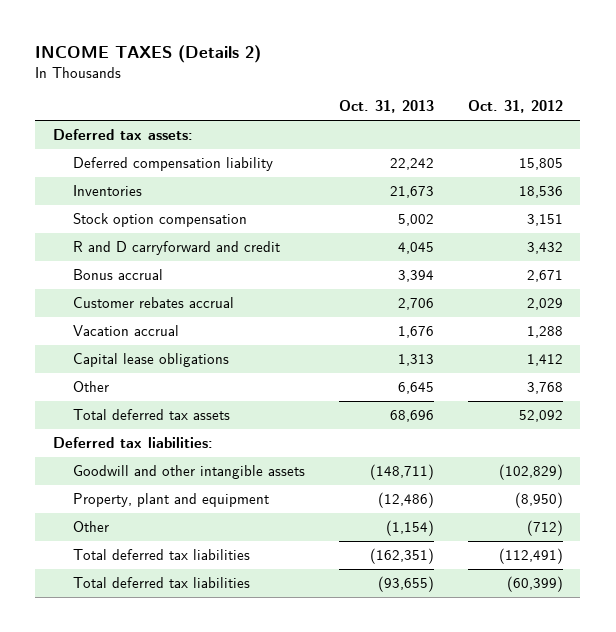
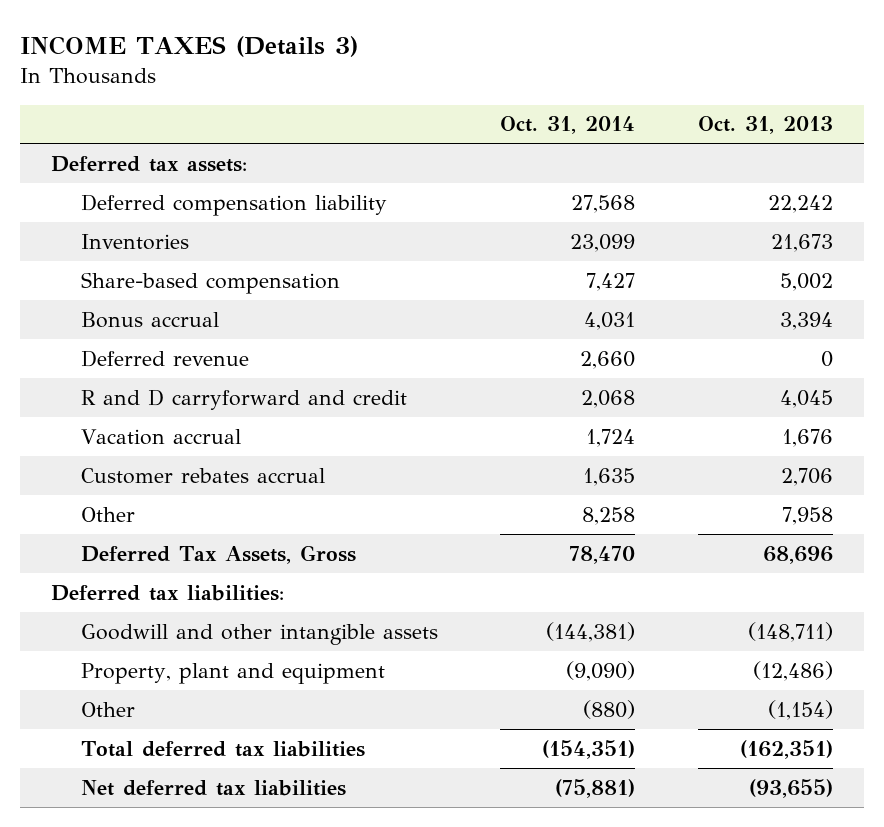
- INCOME TAXES (Details 2)
+ INCOME TAXES (Details 3)
- | Oct. 31, 2013 | Oct. 31, 2012
+ | Oct. 31, 2014 | Oct. 31, 2013
- Stock option compensation | 5,002 | 3,151
+ Share-based compensation | 7,427 | 5,002
+ Deferred revenue | 2,660 | 0
moved down: R and D carryforward and credit | 2,068 | 4,045
- Capital lease obligations | 1,313 | 1,412
- Other | 6,645 | 3,768
- Total deferred tax assets | 68,696 | 52,092
moved down: Customer rebates accrual | 1,635 | 2,706
+ Other | 8,258 | 7,958
+ Deferred Tax Assets, Gross | 78,470 | 68,696
- Total deferred tax liabilities | (93,655) | (60,399)
+ Net deferred tax liabilities | (75,881) | (93,655)

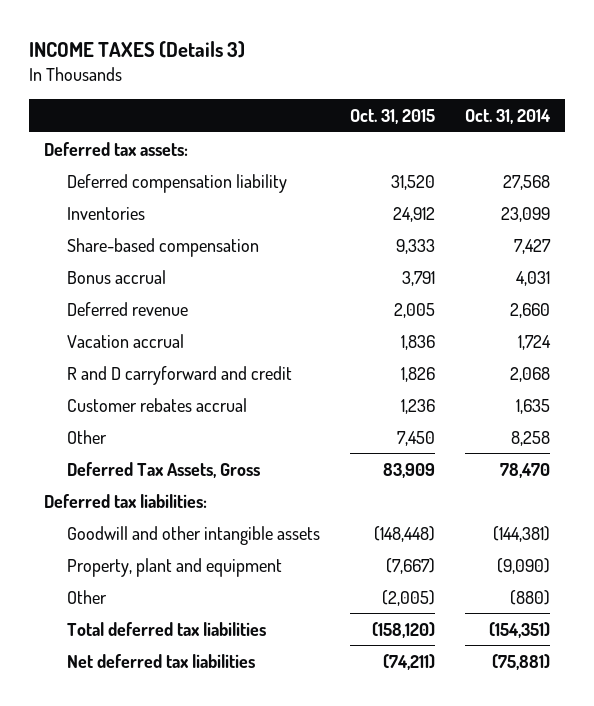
- | Oct. 31, 2014 | Oct. 31, 2013
+ | Oct. 31, 2015 | Oct. 31, 2014
moved down: R and D carryforward and credit | 1,826 | 2,068

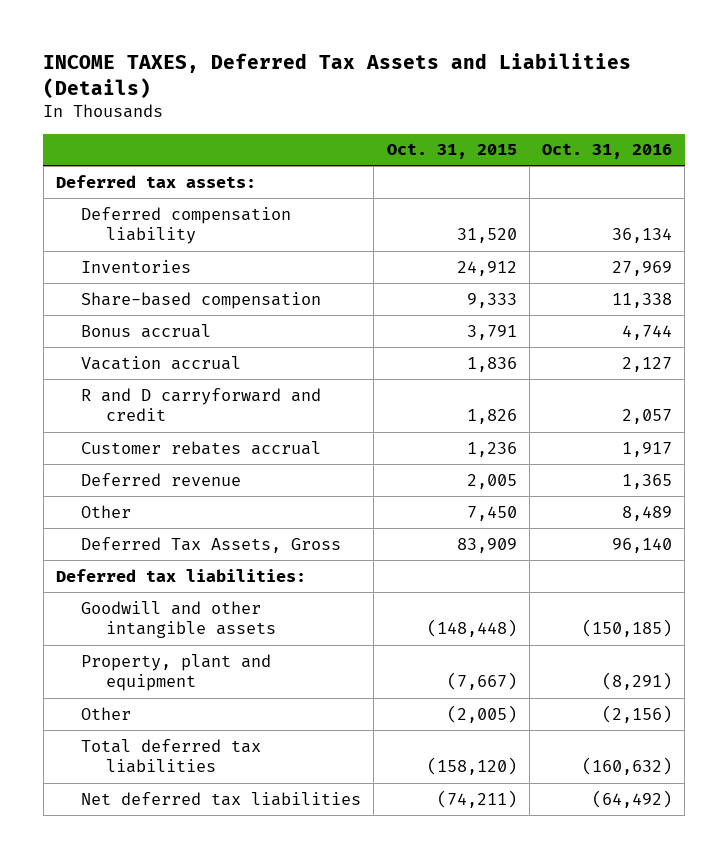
- INCOME TAXES (Details 3)
+ INCOME TAXES, Deferred Tax Assets and Liabilities (Details)
- | Oct. 31, 2015 | Oct. 31, 2014
+ | Oct. 31, 2015 | Oct. 31, 2016
moved down: Deferred revenue | 2,005 | 1,365

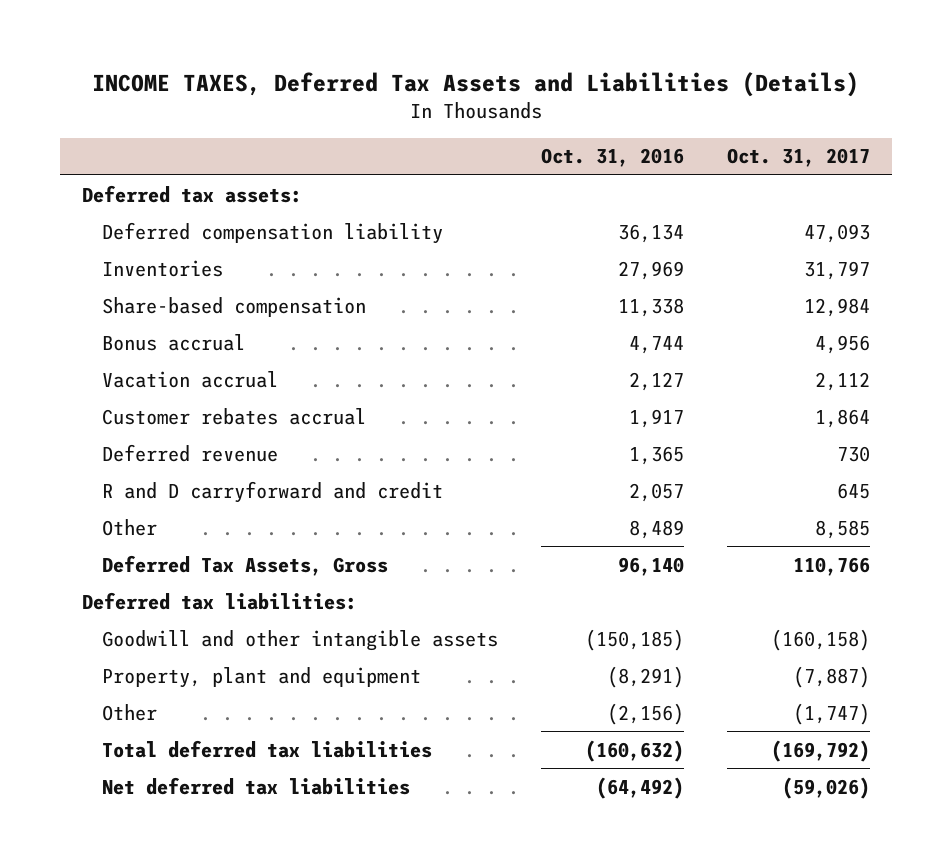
- | Oct. 31, 2015 | Oct. 31, 2016
+ | Oct. 31, 2016 | Oct. 31, 2017
moved down: R and D carryforward and credit | 2,057 | 645

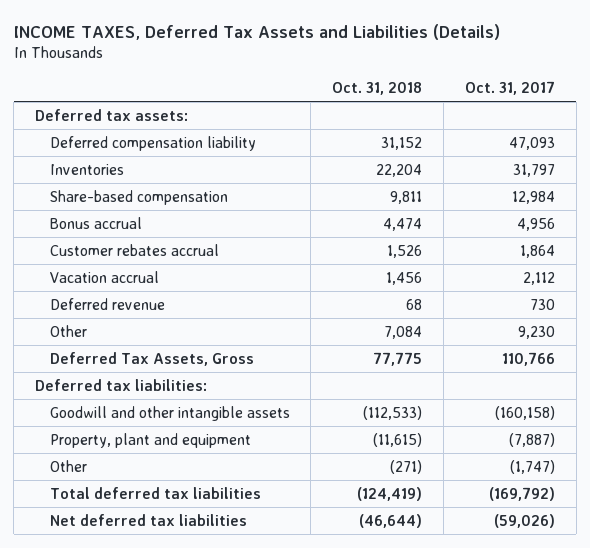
- | Oct. 31, 2016 | Oct. 31, 2017
+ | Oct. 31, 2018 | Oct. 31, 2017
moved down: Vacation accrual | 1,456 | 2,112
- R and D carryforward and credit | 2,057 | 645
- Other | 8,489 | 8,585
+ Other | 7,084 | 9,230

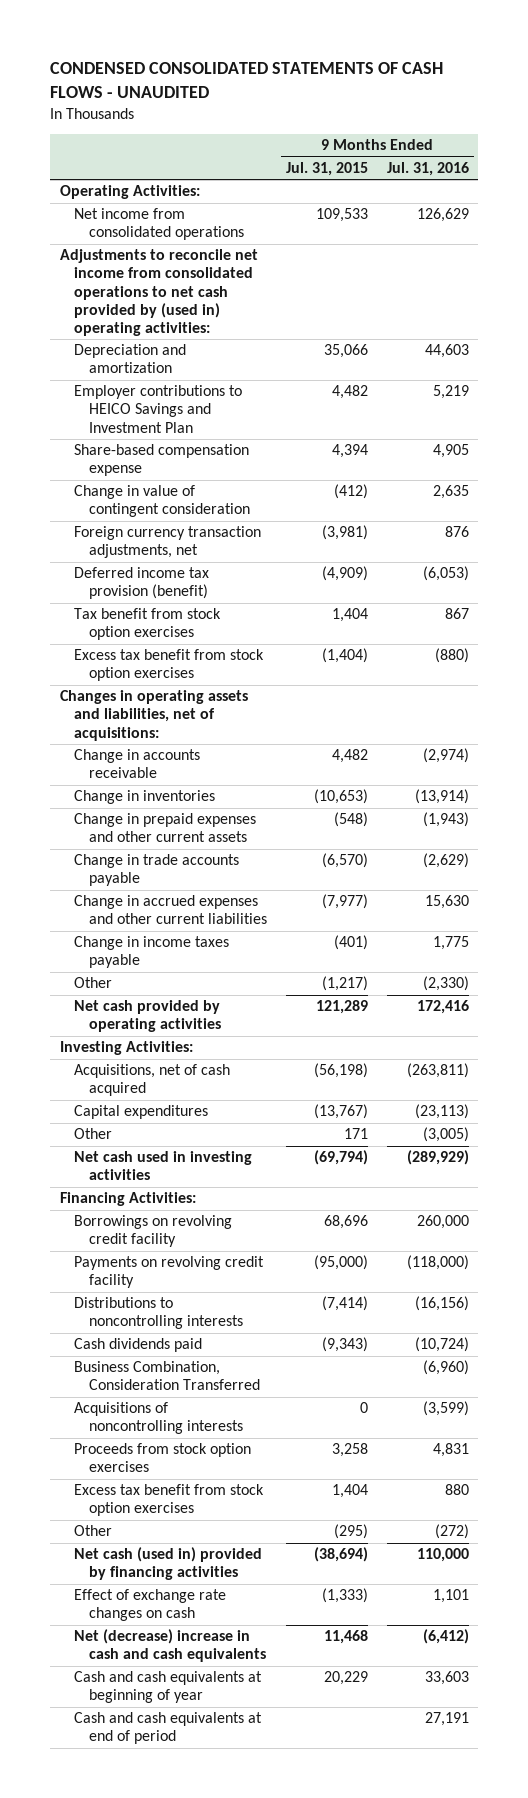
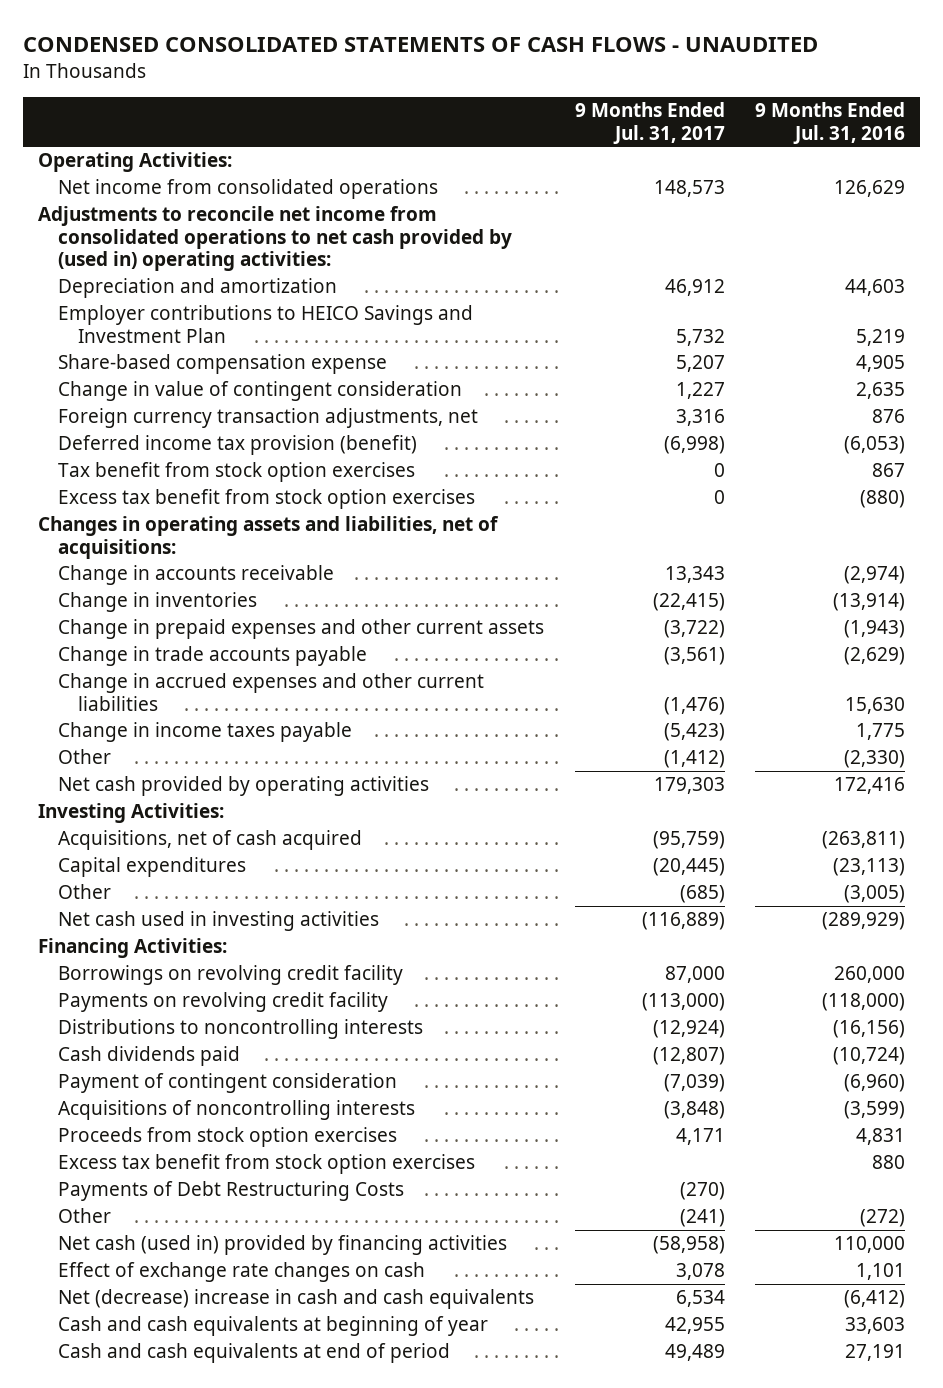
- | 9 Months Ended Jul. 31, 2015 | 9 Months Ended Jul. 31, 2016
+ | 9 Months Ended Jul. 31, 2017 | 9 Months Ended Jul. 31, 2016
- Business Combination, Consideration Transferred | | (6,960)
+ Payment of contingent consideration | (7,039) | (6,960)
+ Payments of Debt Restructuring Costs | (270) |

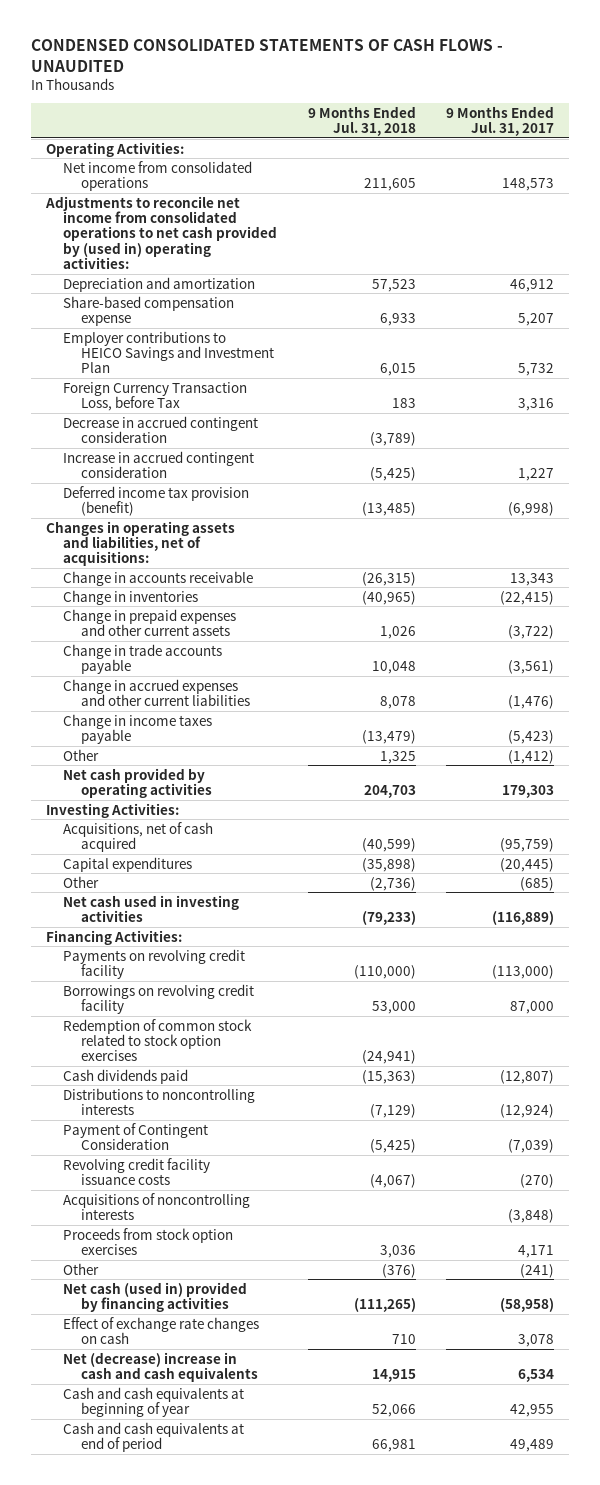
- | 9 Months Ended Jul. 31, 2017 | 9 Months Ended Jul. 31, 2016
+ | 9 Months Ended Jul. 31, 2018 | 9 Months Ended Jul. 31, 2017
- Change in value of contingent consideration | 1,227 | 2,635
- Foreign currency transaction adjustments, net | 3,316 | 876
moved down: Employer contributions to HEICO Savings and Investment Plan | 6,015 | 5,732
+ Foreign Currency Transaction Loss, before Tax | 183 | 3,316
+ Decrease in accrued contingent consideration | (3,789) |
+ Increase in accrued contingent consideration | (5,425) | 1,227
- Tax benefit from stock option exercises | 0 | 867
- Excess tax benefit from stock option exercises | 0 | (880)
moved down: Borrowings on revolving credit facility | 53,000 | 87,000
+ Redemption of common stock related to stock option exercises | (24,941) |
- Payment of contingent consideration | (7,039) | (6,960)
moved down: Distributions to noncontrolling interests | (7,129) | (12,924)
+ Payment of Contingent Consideration | (5,425) | (7,039)
+ Revolving credit facility issuance costs | (4,067) | (270)
- Excess tax benefit from stock option exercises | | 880
- Payments of Debt Restructuring Costs | (270) |

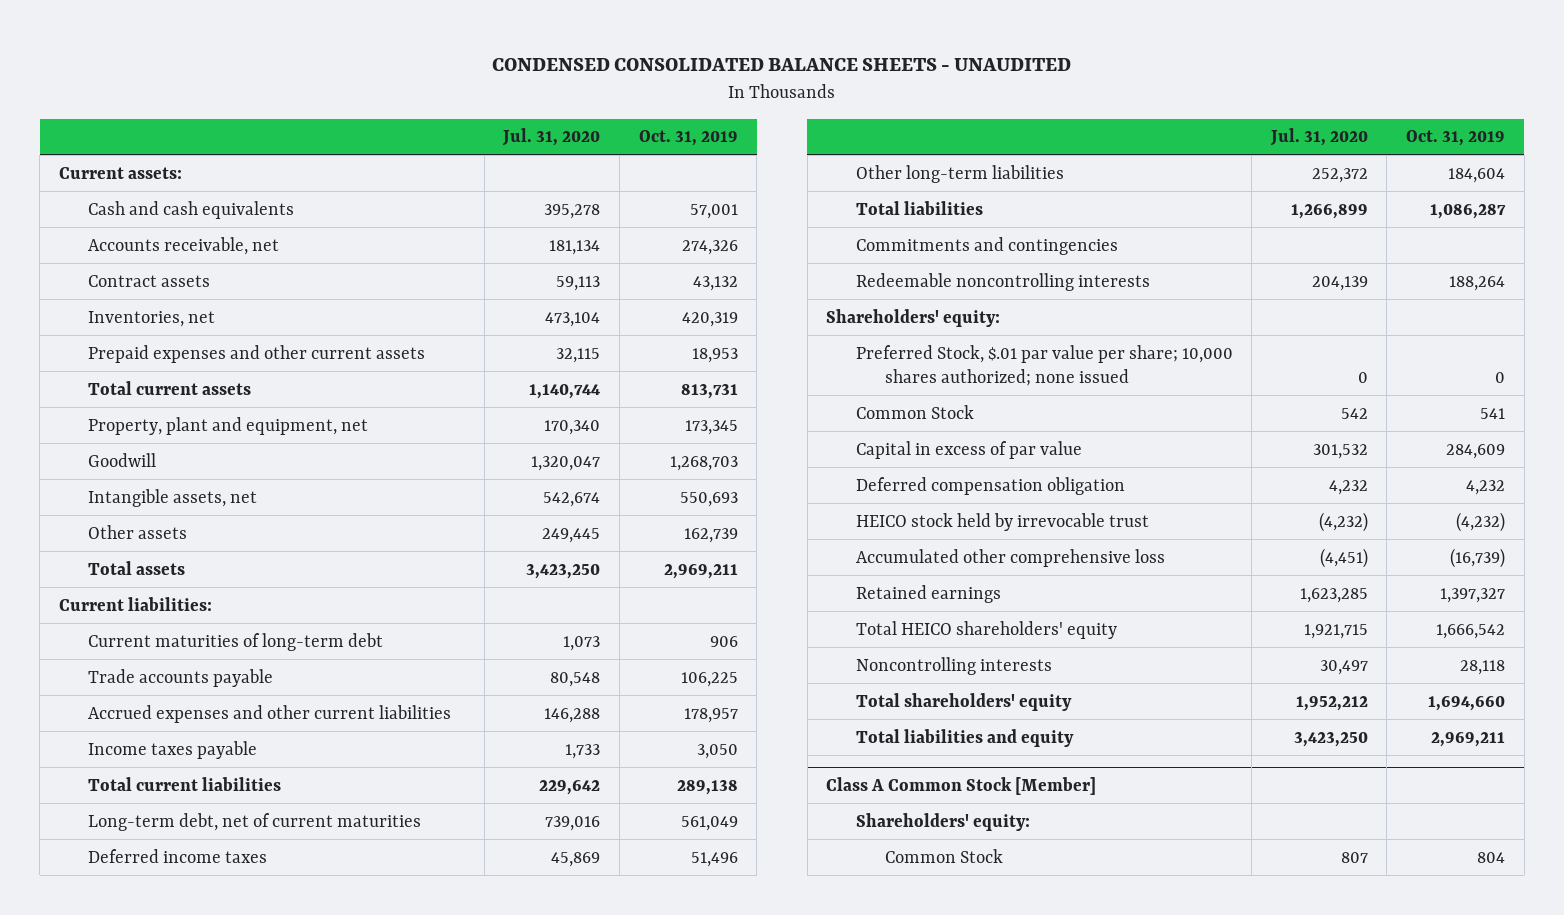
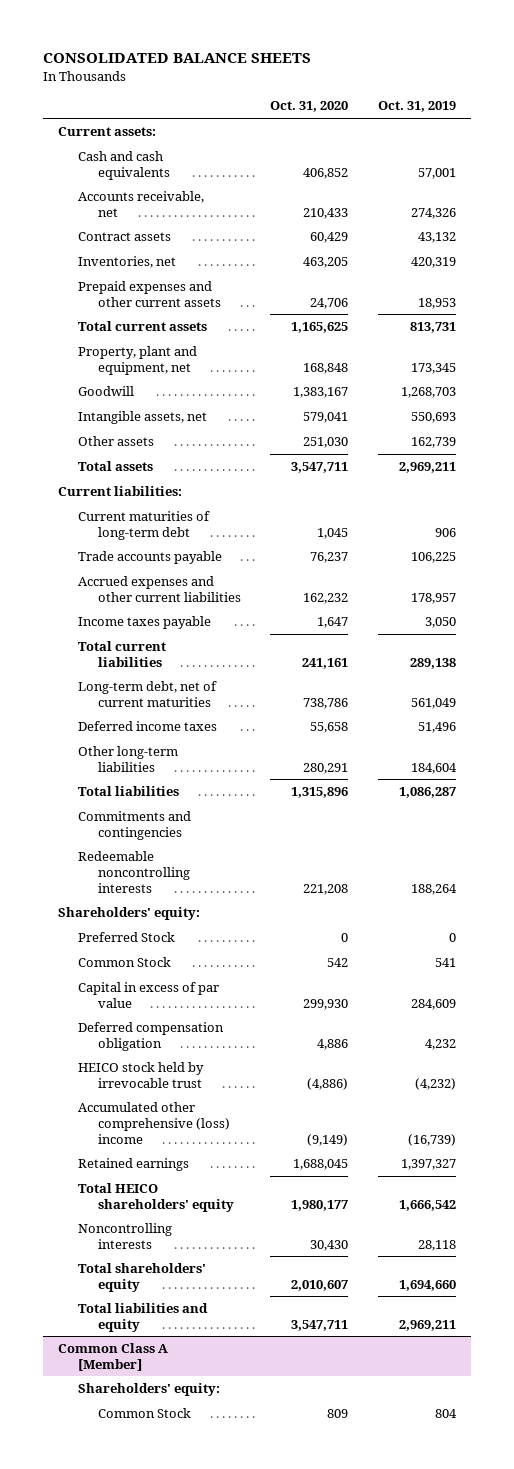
- CONDENSED CONSOLIDATED BALANCE SHEETS - UNAUDITED
+ CONSOLIDATED BALANCE SHEETS
- | Jul. 31, 2020 | Oct. 31, 2019
+ | Oct. 31, 2020 | Oct. 31, 2019
- Preferred Stock, $.01 par value per share; 10,000 shares authorized; none issued | 0 | 0
+ Preferred Stock | 0 | 0
- Accumulated other comprehensive loss | (4,451) | (16,739)
+ Accumulated other comprehensive (loss) income | (9,149) | (16,739)
- Class A Common Stock [Member]
+ Common Class A [Member]

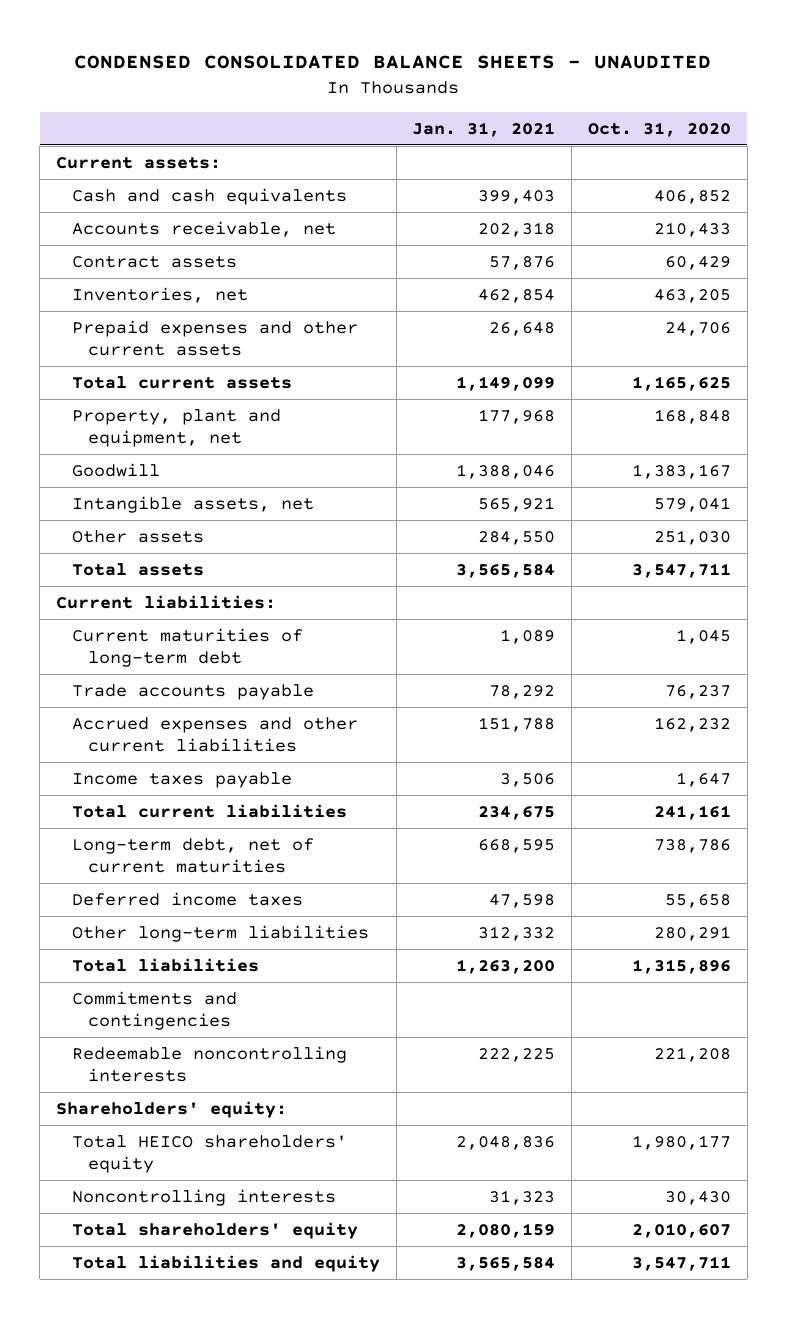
- CONSOLIDATED BALANCE SHEETS
+ CONDENSED CONSOLIDATED BALANCE SHEETS - UNAUDITED
- | Oct. 31, 2020 | Oct. 31, 2019
+ | Jan. 31, 2021 | Oct. 31, 2020
- Preferred Stock | 0 | 0
- Common Stock | 542 | 541
- Capital in excess of par value | 299,930 | 284,609
- Deferred compensation obligation | 4,886 | 4,232
- HEICO stock held by irrevocable trust | (4,886) | (4,232)
- Accumulated other comprehensive (loss) income | (9,149) | (16,739)
- Retained earnings | 1,688,045 | 1,397,327
- Common Class A [Member]
- Shareholders' equity:
- Common Stock | 809 | 804

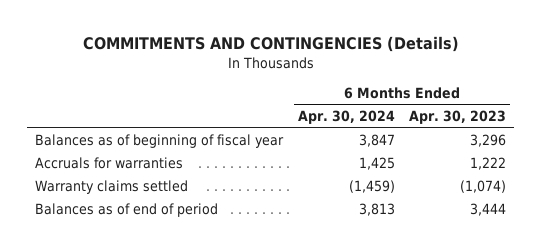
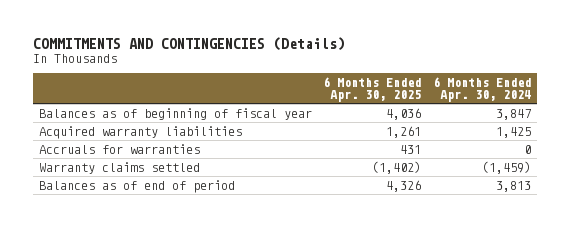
- | 6 Months Ended Apr. 30, 2024 | 6 Months Ended Apr. 30, 2023
+ | 6 Months Ended Apr. 30, 2025 | 6 Months Ended Apr. 30, 2024
- Accruals for warranties | 1,425 | 1,222
+ Acquired warranty liabilities | 1,261 | 1,425
+ Accruals for warranties | 431 | 0

